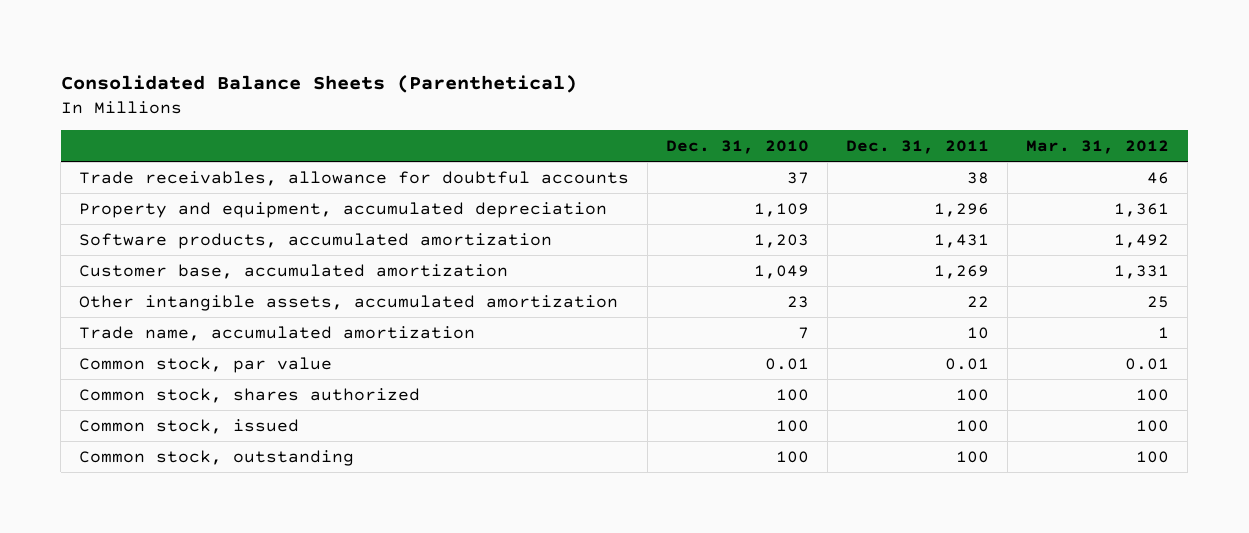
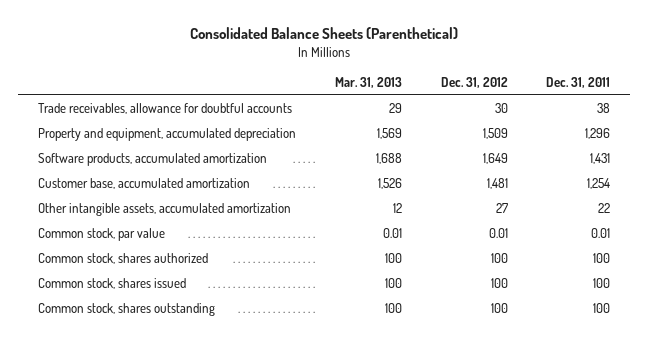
- | Dec. 31, 2010 | Dec. 31, 2011 | Mar. 31, 2012
+ | Mar. 31, 2013 | Dec. 31, 2012 | Dec. 31, 2011
- Customer base, accumulated amortization | 1,049 | 1,269 | 1,331
+ Customer base, accumulated amortization | 1,526 | 1,481 | 1,254
- Trade name, accumulated amortization | 7 | 10 | 1
- Common stock, issued | 100 | 100 | 100
- Common stock, outstanding | 100 | 100 | 100
+ Common stock, shares issued | 100 | 100 | 100
+ Common stock, shares outstanding | 100 | 100 | 100

